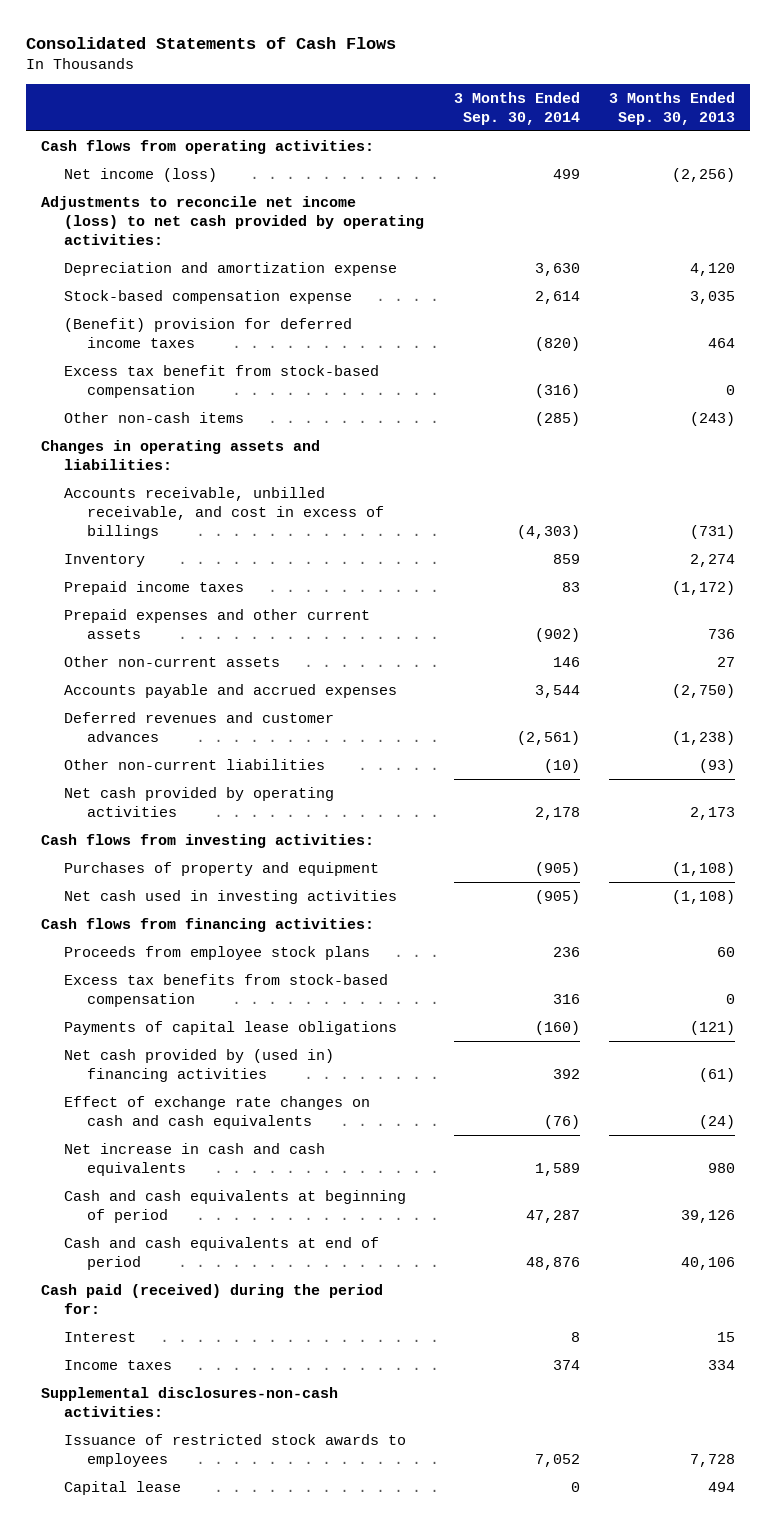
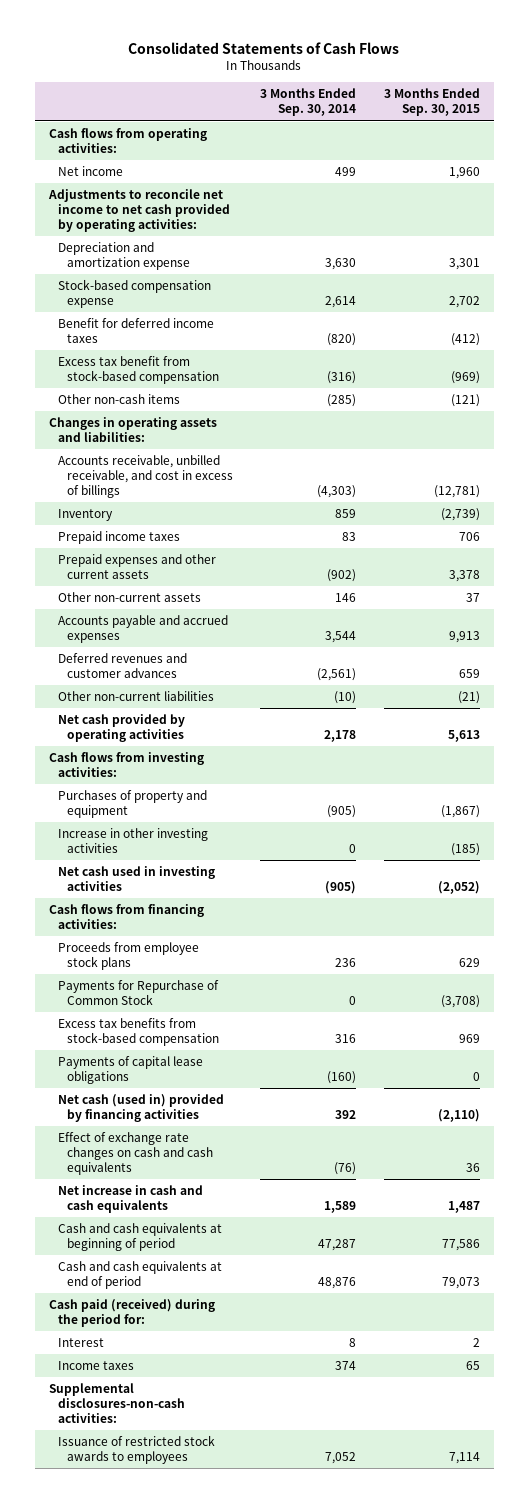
- | 3 Months Ended Sep. 30, 2014 | 3 Months Ended Sep. 30, 2013
+ | 3 Months Ended Sep. 30, 2014 | 3 Months Ended Sep. 30, 2015
- Net income (loss) | 499 | (2,256)
- Adjustments to reconcile net income (loss) to net cash provided by operating activities:
+ Net income | 499 | 1,960
+ Adjustments to reconcile net income to net cash provided by operating activities:
- (Benefit) provision for deferred income taxes | (820) | 464
+ Benefit for deferred income taxes | (820) | (412)
+ Increase in other investing activities | 0 | (185)
+ Payments for Repurchase of Common Stock | 0 | (3,708)
- Net cash provided by (used in) financing activities | 392 | (61)
+ Net cash (used in) provided by financing activities | 392 | (2,110)
- Capital lease | 0 | 494

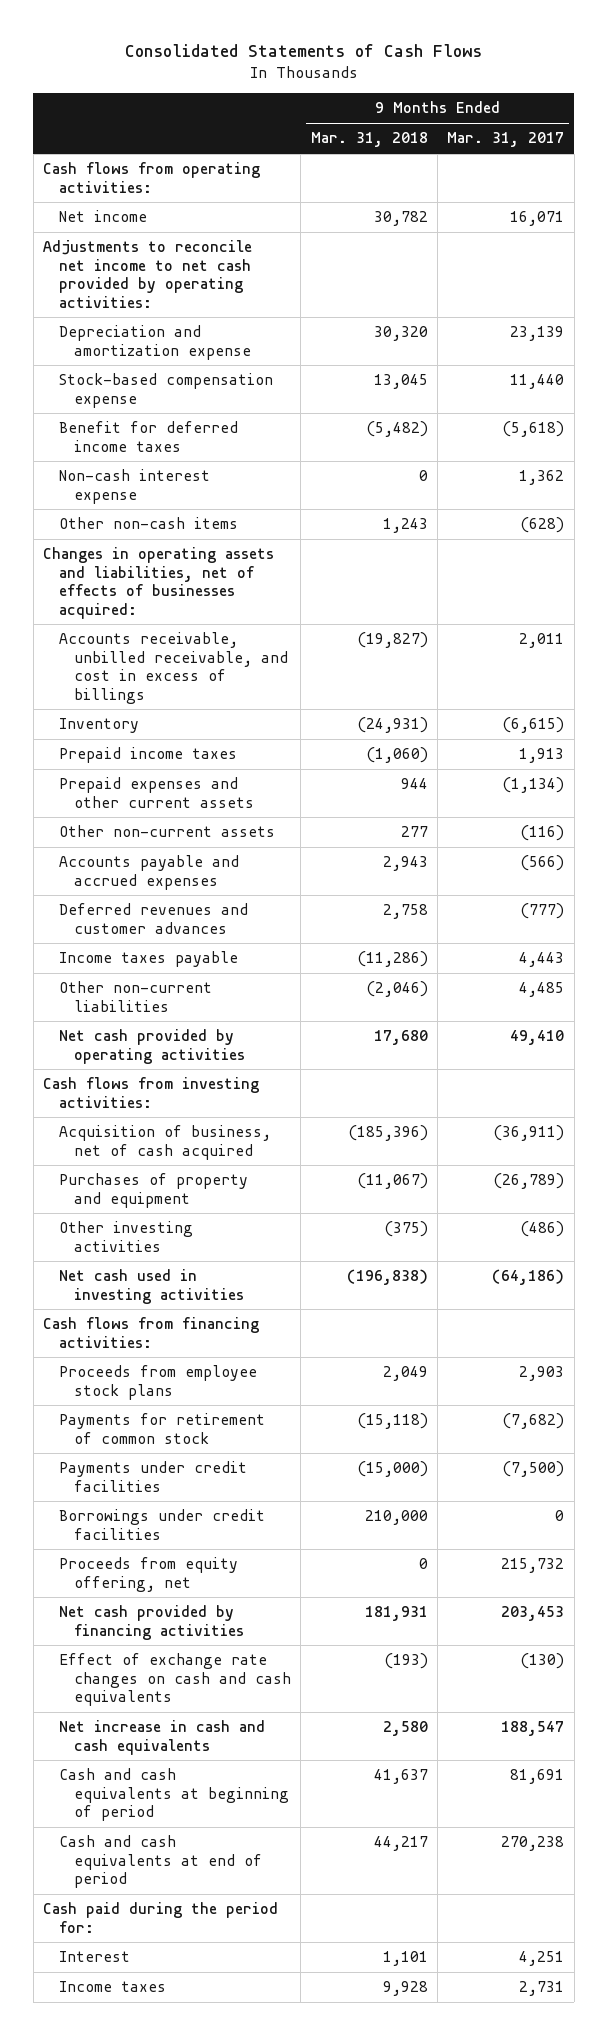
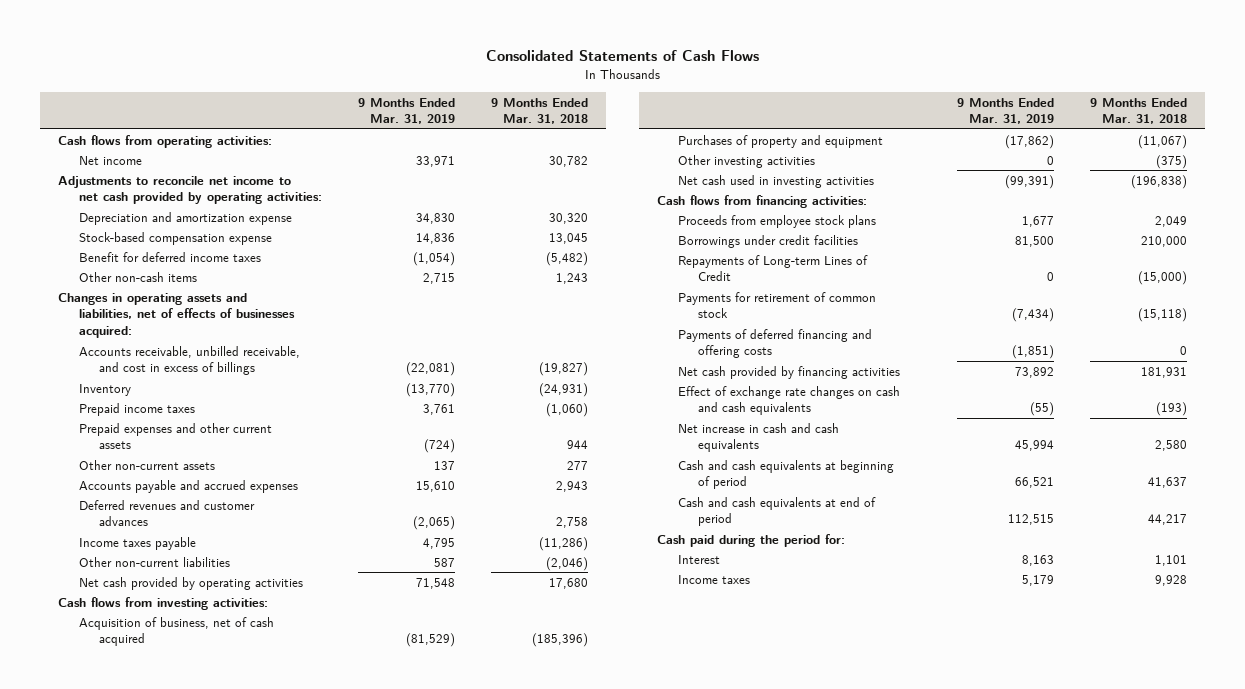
- | 9 Months Ended Mar. 31, 2018 | 9 Months Ended Mar. 31, 2017
+ | 9 Months Ended Mar. 31, 2019 | 9 Months Ended Mar. 31, 2018
- Non-cash interest expense | 0 | 1,362
- Payments under credit facilities | (15,000) | (7,500)
- Proceeds from equity offering, net | 0 | 215,732
+ Repayments of Long-term Lines of Credit | 0 | (15,000)
moved down: Payments for retirement of common stock | (7,434) | (15,118)
+ Payments of deferred financing and offering costs | (1,851) | 0

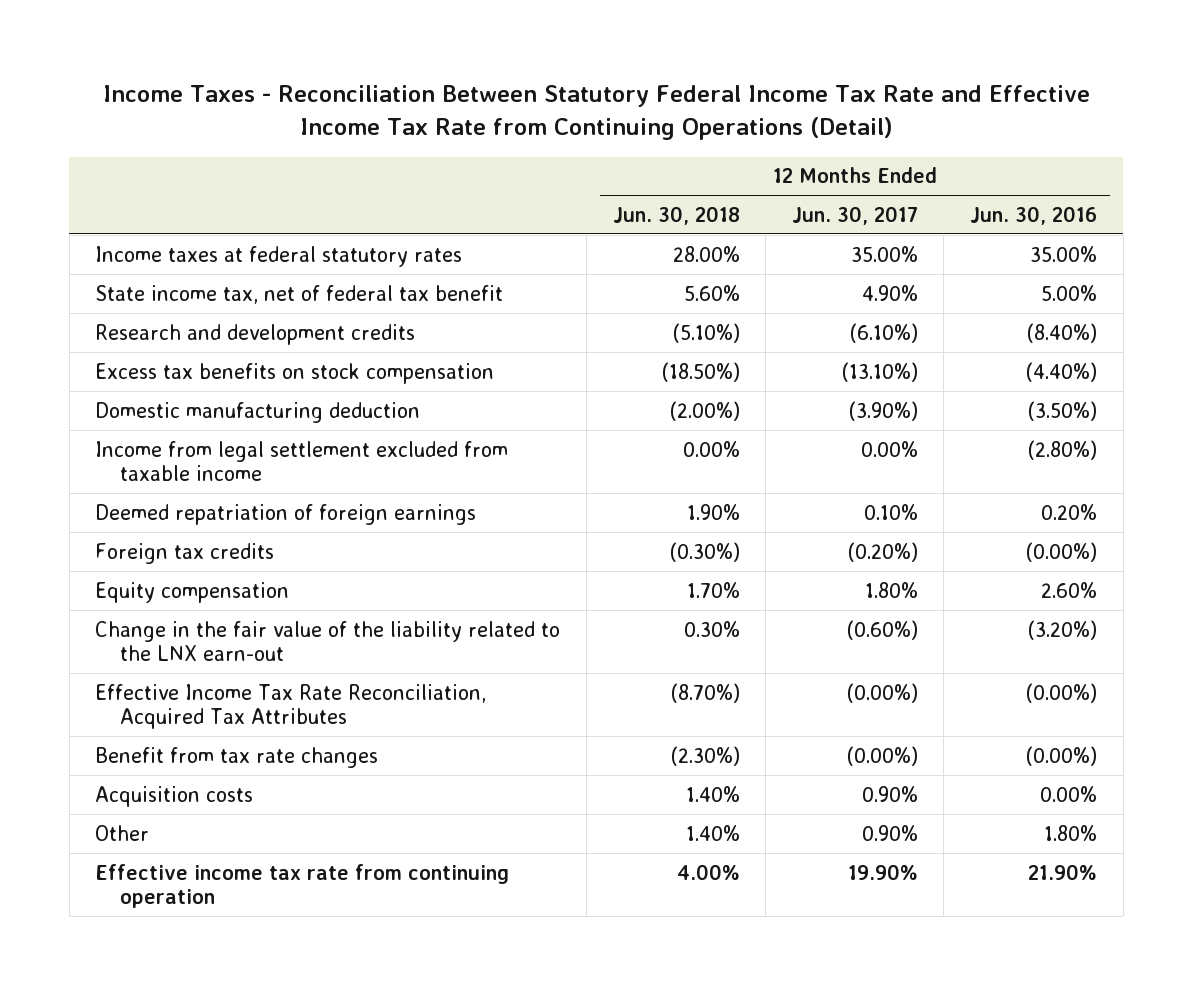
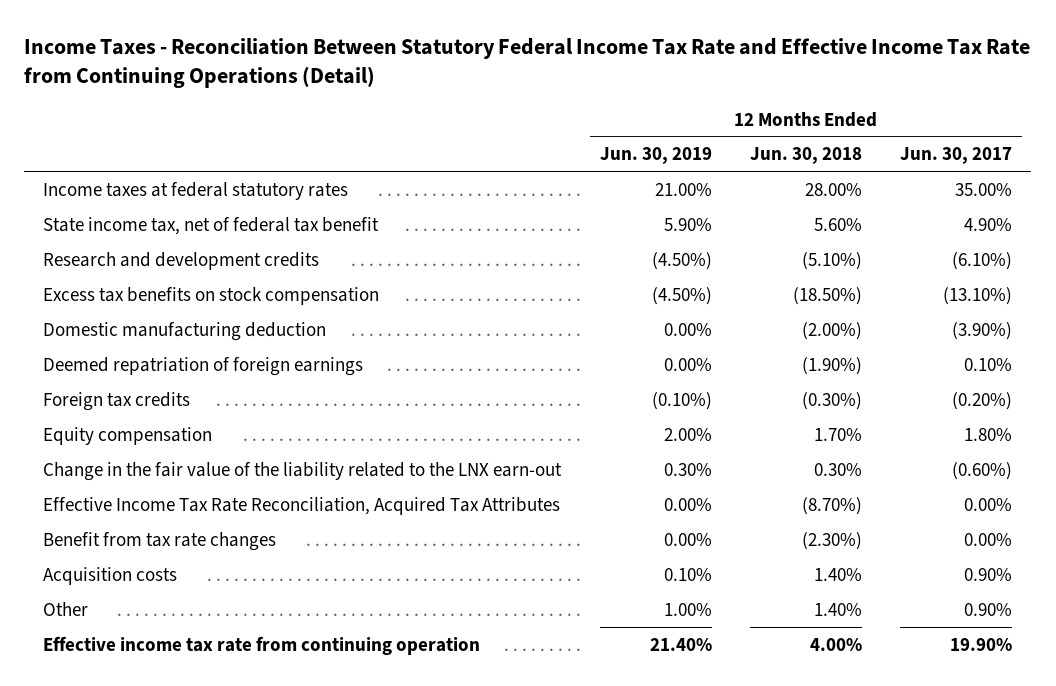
- | 12 Months Ended Jun. 30, 2018 | 12 Months Ended Jun. 30, 2017 | 12 Months Ended Jun. 30, 2016
+ | 12 Months Ended Jun. 30, 2019 | 12 Months Ended Jun. 30, 2018 | 12 Months Ended Jun. 30, 2017
- Income from legal settlement excluded from taxable income | 0.00% | 0.00% | (2.80%)
- Deemed repatriation of foreign earnings | 1.90% | 0.10% | 0.20%
+ Deemed repatriation of foreign earnings | 0.00% | (1.90%) | 0.10%
- Effective Income Tax Rate Reconciliation, Acquired Tax Attributes | (8.70%) | (0.00%) | (0.00%)
- Benefit from tax rate changes | (2.30%) | (0.00%) | (0.00%)
+ Effective Income Tax Rate Reconciliation, Acquired Tax Attributes | 0.00% | (8.70%) | 0.00%
+ Benefit from tax rate changes | 0.00% | (2.30%) | 0.00%

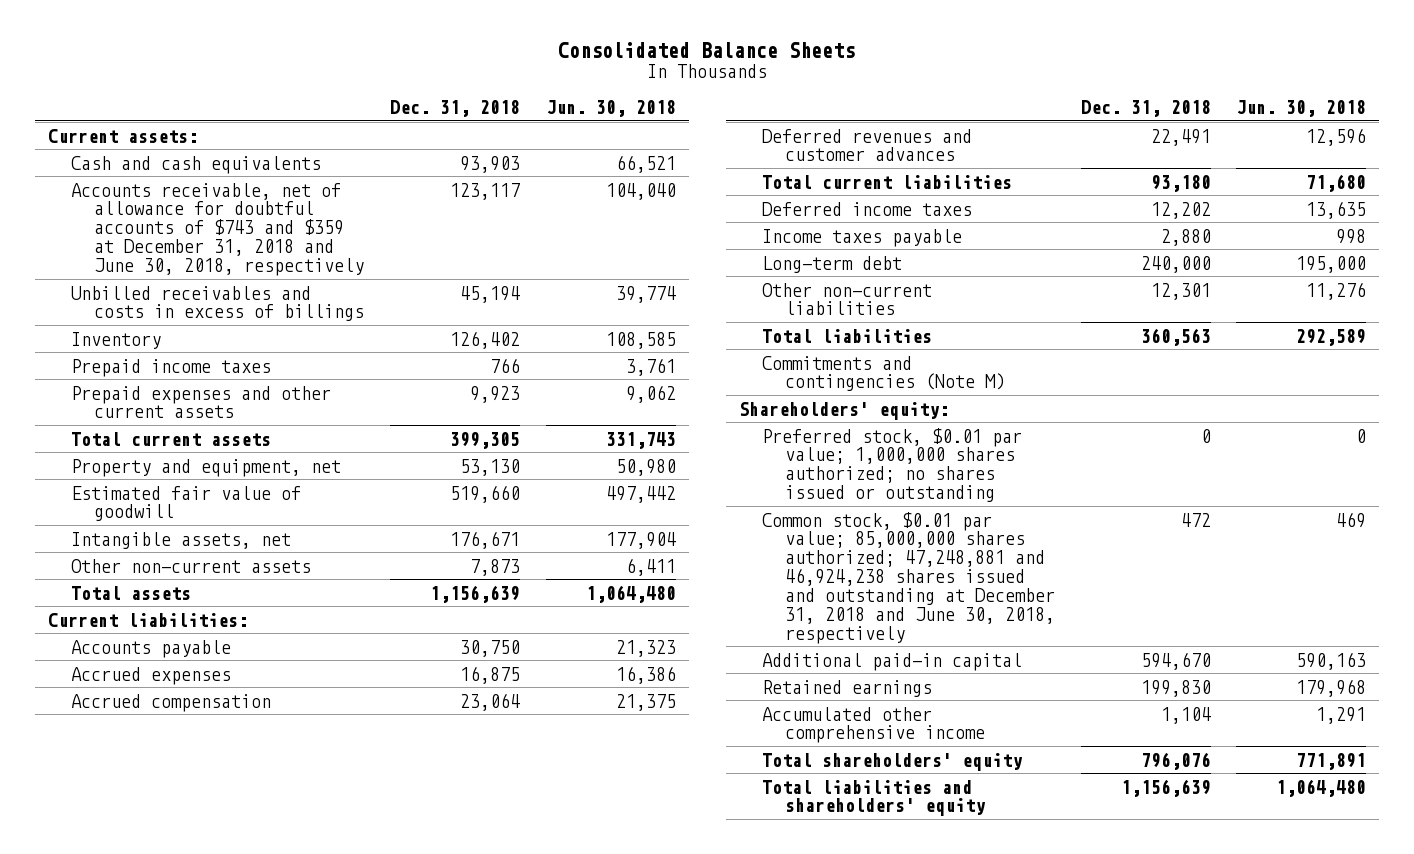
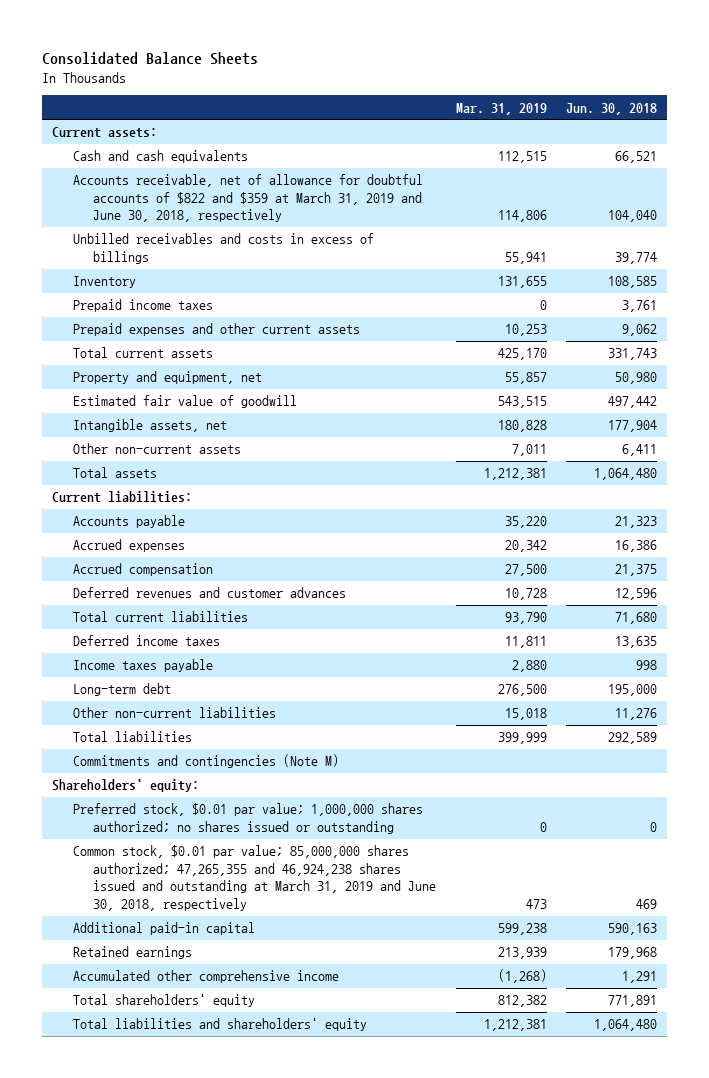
- | Dec. 31, 2018 | Jun. 30, 2018
+ | Mar. 31, 2019 | Jun. 30, 2018
- Accounts receivable, net of allowance for doubtful accounts of $743 and $359 at December 31, 2018 and June 30, 2018, respectively | 123,117 | 104,040
+ Accounts receivable, net of allowance for doubtful accounts of $822 and $359 at March 31, 2019 and June 30, 2018, respectively | 114,806 | 104,040
- Common stock, $0.01 par value; 85,000,000 shares authorized; 47,248,881 and 46,924,238 shares issued and outstanding at December 31, 2018 and June 30, 2018, respectively | 472 | 469
+ Common stock, $0.01 par value; 85,000,000 shares authorized; 47,265,355 and 46,924,238 shares issued and outstanding at March 31, 2019 and June 30, 2018, respectively | 473 | 469

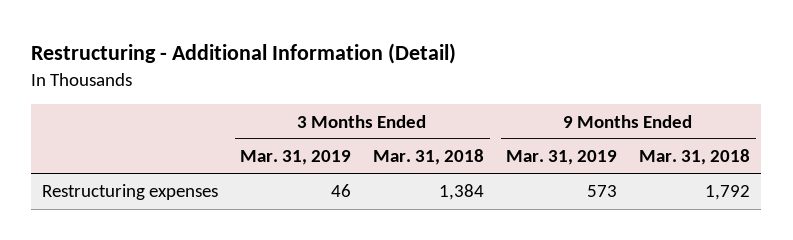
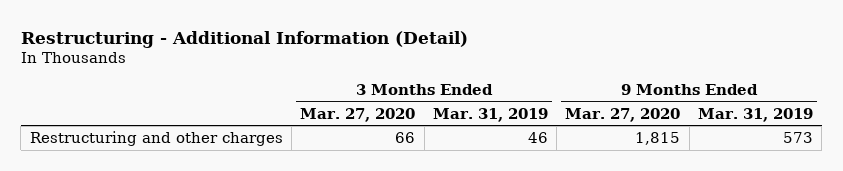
- | 3 Months Ended Mar. 31, 2019 | 3 Months Ended Mar. 31, 2018 | 9 Months Ended Mar. 31, 2019 | 9 Months Ended Mar. 31, 2018
+ | 3 Months Ended Mar. 27, 2020 | 3 Months Ended Mar. 31, 2019 | 9 Months Ended Mar. 27, 2020 | 9 Months Ended Mar. 31, 2019
- Restructuring expenses | 46 | 1,384 | 573 | 1,792
+ Restructuring and other charges | 66 | 46 | 1,815 | 573

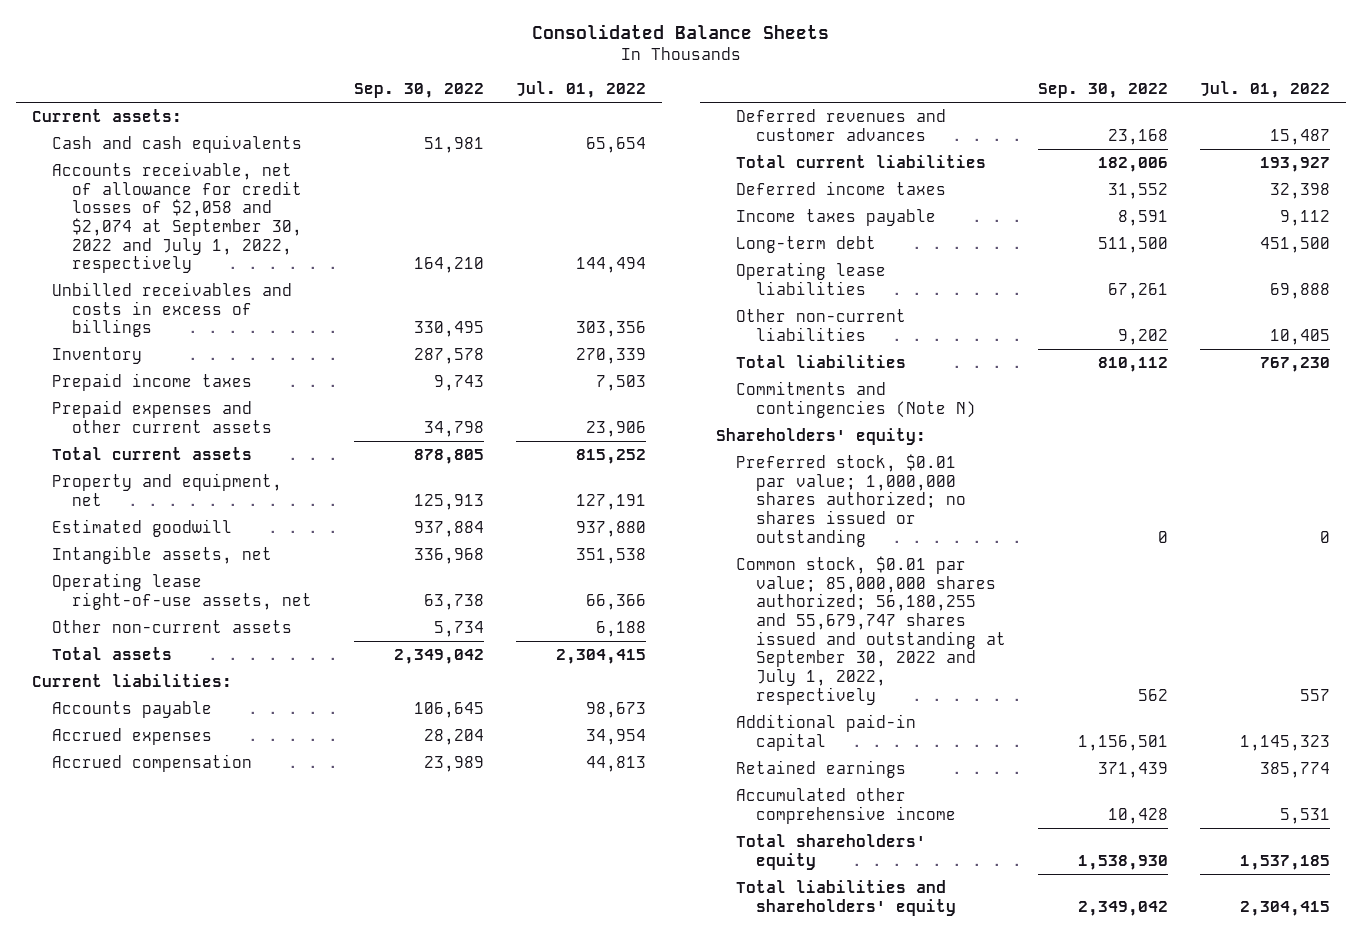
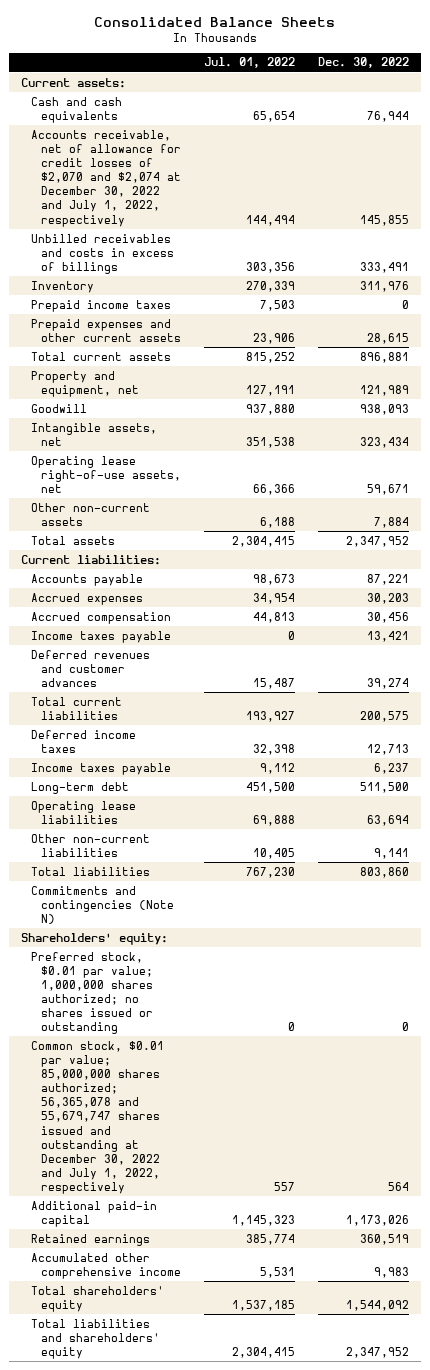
- | Sep. 30, 2022 | Jul. 01, 2022
+ | Jul. 01, 2022 | Dec. 30, 2022
- Accounts receivable, net of allowance for credit losses of $2,058 and $2,074 at September 30, 2022 and July 1, 2022, respectively | 164,210 | 144,494
+ Accounts receivable, net of allowance for credit losses of $2,070 and $2,074 at December 30, 2022 and July 1, 2022, respectively | 144,494 | 145,855
- Estimated goodwill | 937,884 | 937,880
+ Goodwill | 937,880 | 938,093
+ Income taxes payable | 0 | 13,421
- Common stock, $0.01 par value; 85,000,000 shares authorized; 56,180,255 and 55,679,747 shares issued and outstanding at September 30, 2022 and July 1, 2022, respectively | 562 | 557
+ Common stock, $0.01 par value; 85,000,000 shares authorized; 56,365,078 and 55,679,747 shares issued and outstanding at December 30, 2022 and July 1, 2022, respectively | 557 | 564

